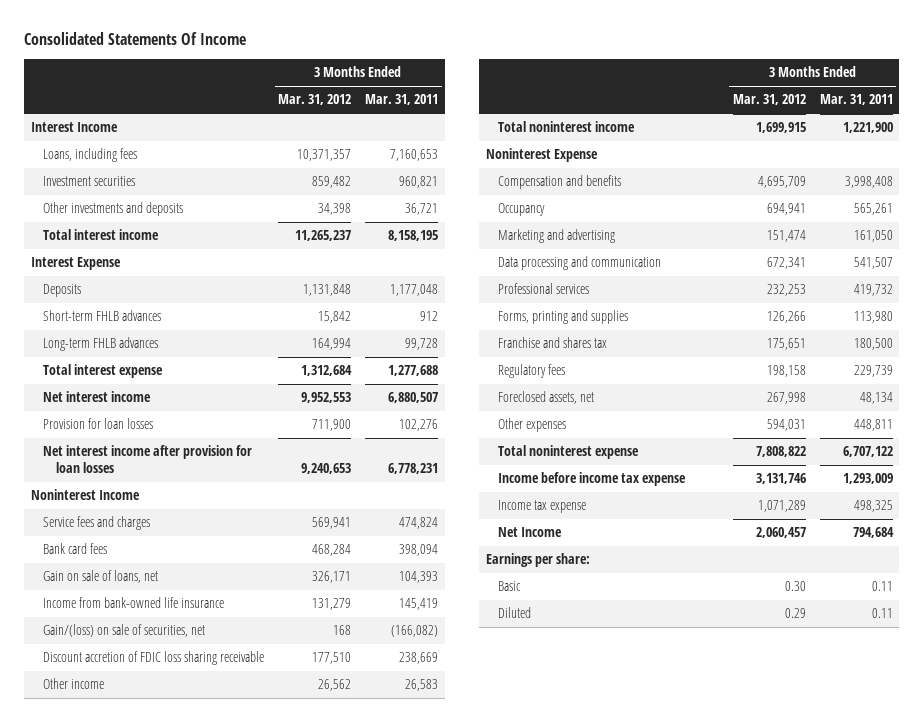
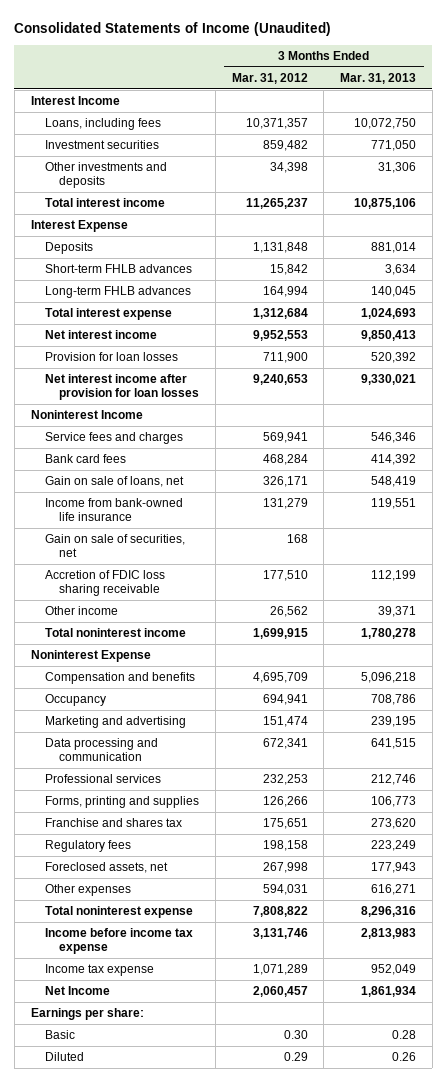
- Consolidated Statements Of Income
+ Consolidated Statements of Income (Unaudited)
- | 3 Months Ended Mar. 31, 2012 | 3 Months Ended Mar. 31, 2011
+ | 3 Months Ended Mar. 31, 2012 | 3 Months Ended Mar. 31, 2013
- Gain/(loss) on sale of securities, net | 168 | (166,082)
- Discount accretion of FDIC loss sharing receivable | 177,510 | 238,669
+ Gain on sale of securities, net | 168 |
+ Accretion of FDIC loss sharing receivable | 177,510 | 112,199

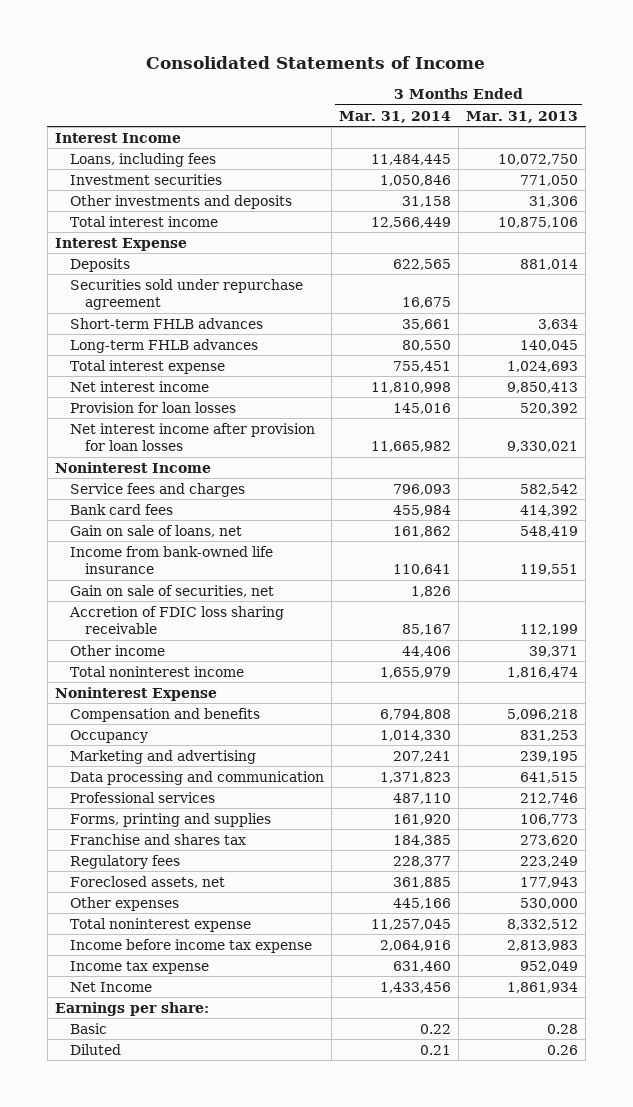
- Consolidated Statements of Income (Unaudited)
+ Consolidated Statements of Income
- | 3 Months Ended Mar. 31, 2012 | 3 Months Ended Mar. 31, 2013
+ | 3 Months Ended Mar. 31, 2014 | 3 Months Ended Mar. 31, 2013
+ Securities sold under repurchase agreement | 16,675 |
- Service fees and charges | 569,941 | 546,346
+ Service fees and charges | 796,093 | 582,542
- Total noninterest income | 1,699,915 | 1,780,278
+ Total noninterest income | 1,655,979 | 1,816,474
- Occupancy | 694,941 | 708,786
+ Occupancy | 1,014,330 | 831,253
- Other expenses | 594,031 | 616,271
- Total noninterest expense | 7,808,822 | 8,296,316
+ Other expenses | 445,166 | 530,000
+ Total noninterest expense | 11,257,045 | 8,332,512

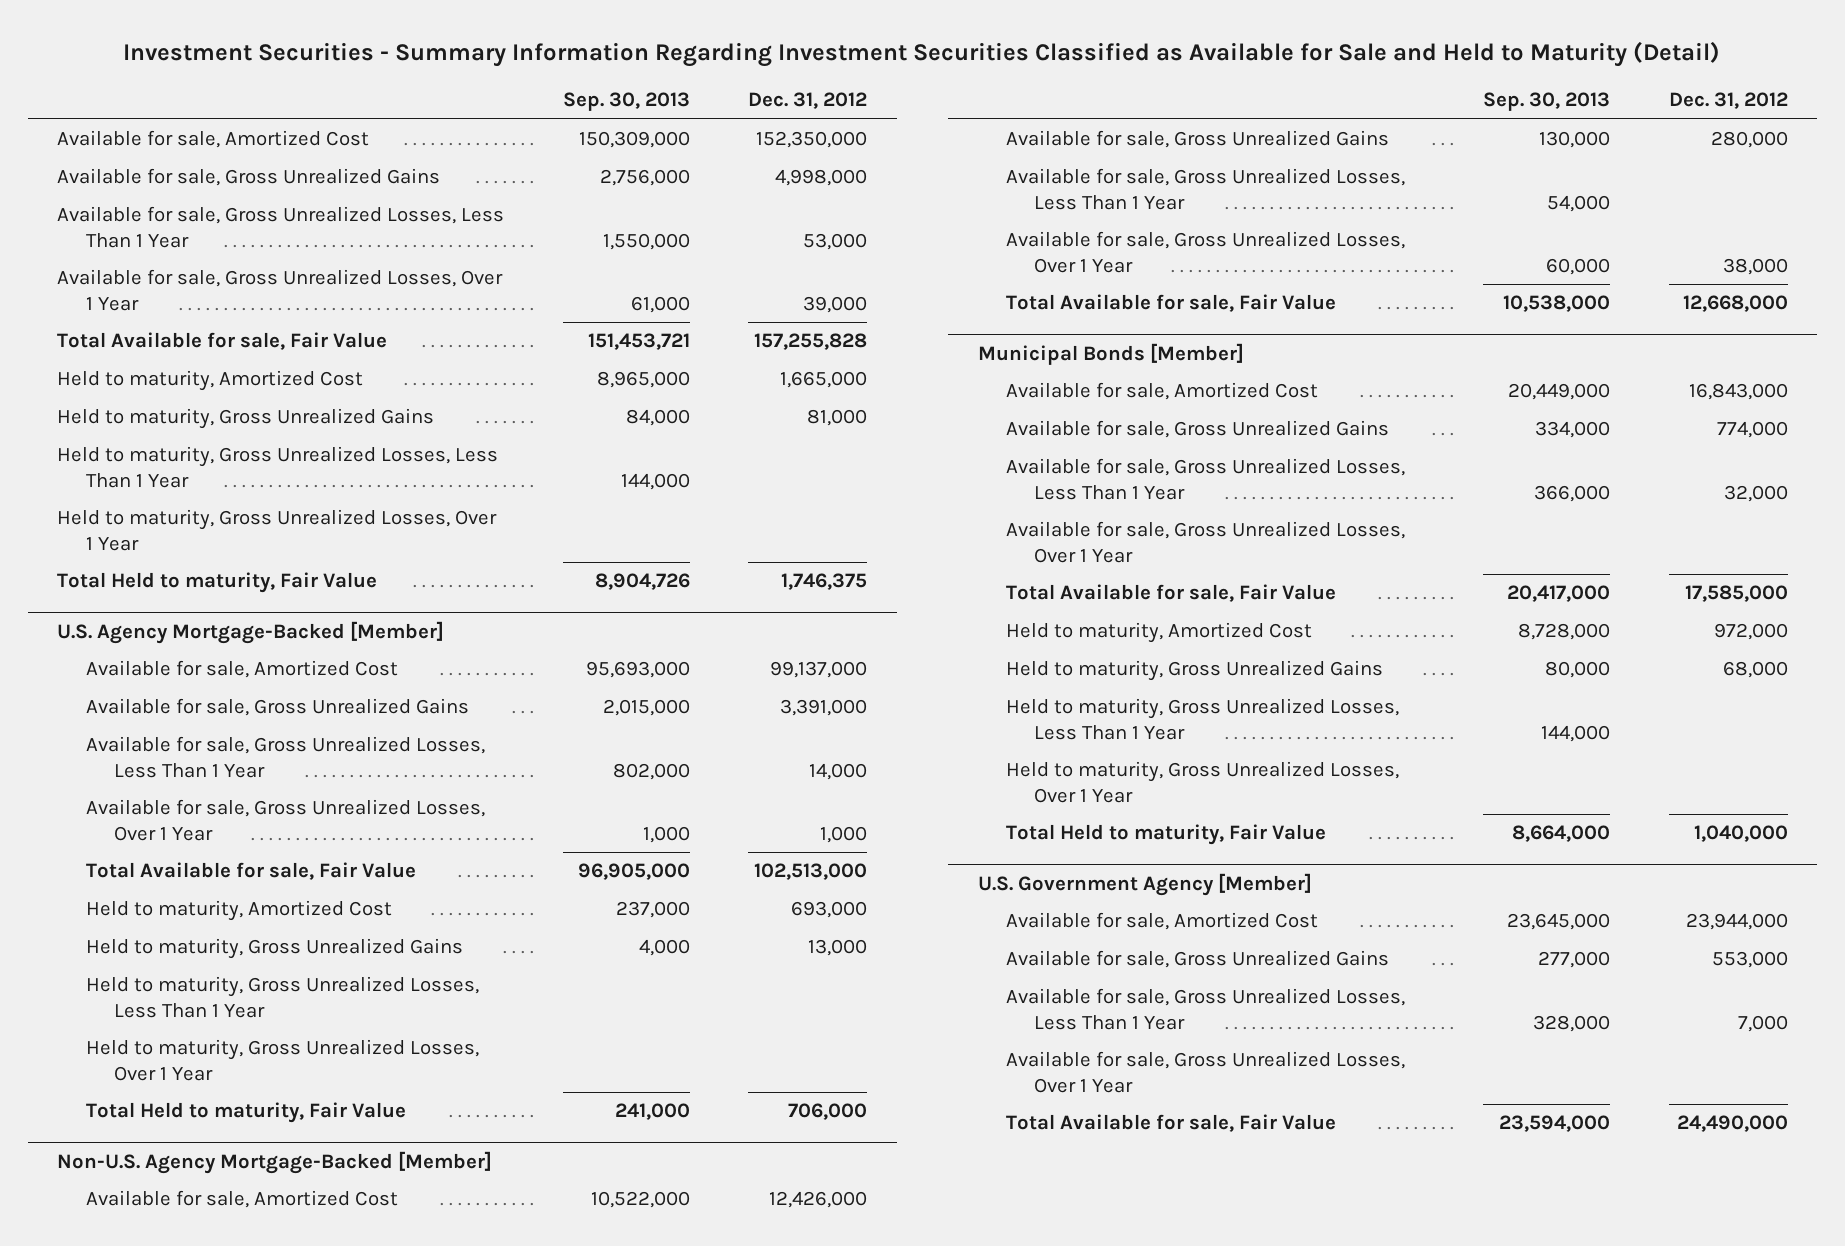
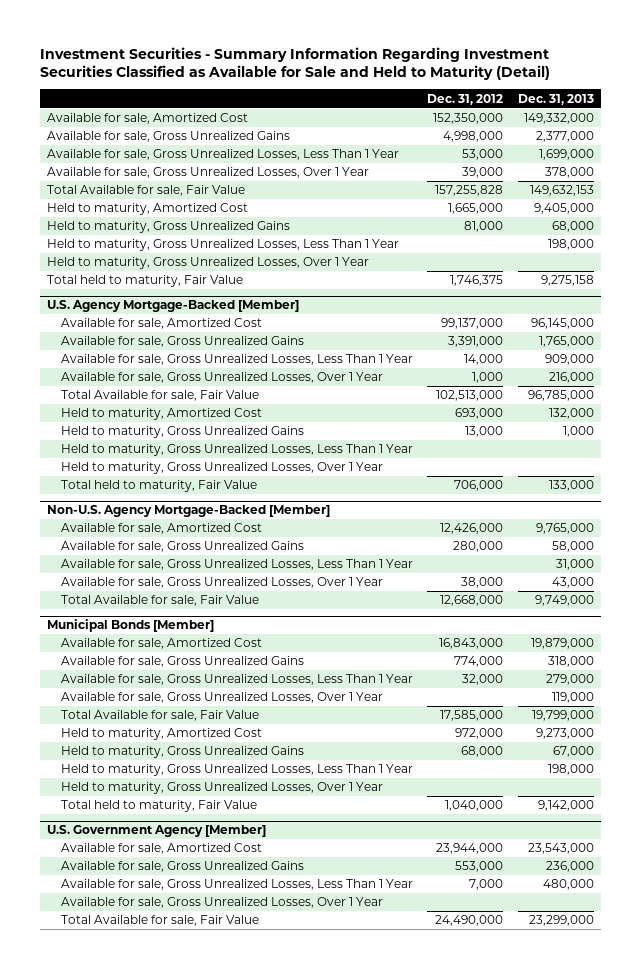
- | Sep. 30, 2013 | Dec. 31, 2012
+ | Dec. 31, 2012 | Dec. 31, 2013
- Total Held to maturity, Fair Value | 8,904,726 | 1,746,375
+ Total held to maturity, Fair Value | 1,746,375 | 9,275,158
@ U.S. Agency Mortgage-Backed [Member]
- Total Held to maturity, Fair Value | 241,000 | 706,000
+ Total held to maturity, Fair Value | 706,000 | 133,000
@ Municipal Bonds [Member]
- Total Held to maturity, Fair Value | 8,664,000 | 1,040,000
+ Total held to maturity, Fair Value | 1,040,000 | 9,142,000

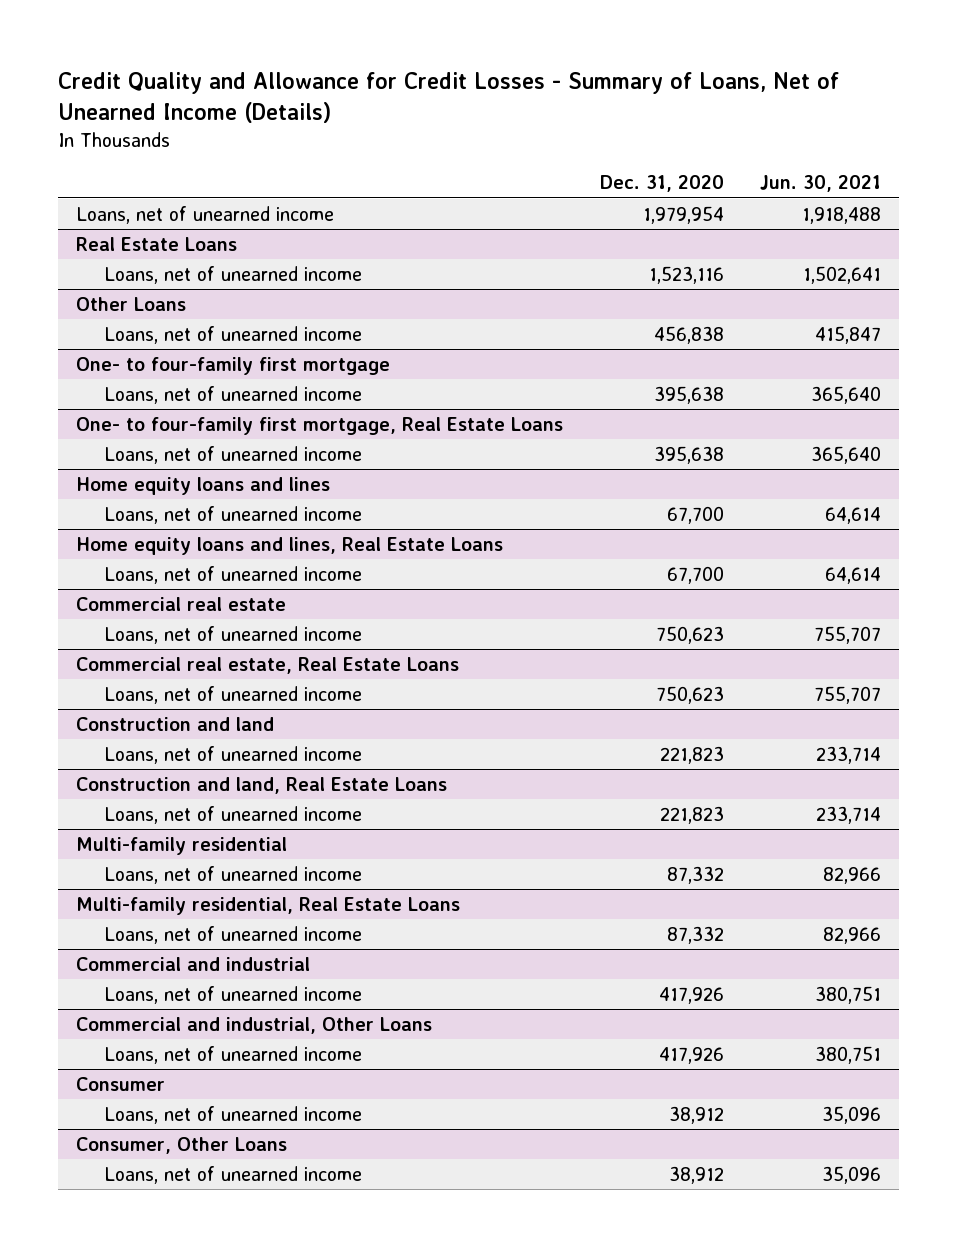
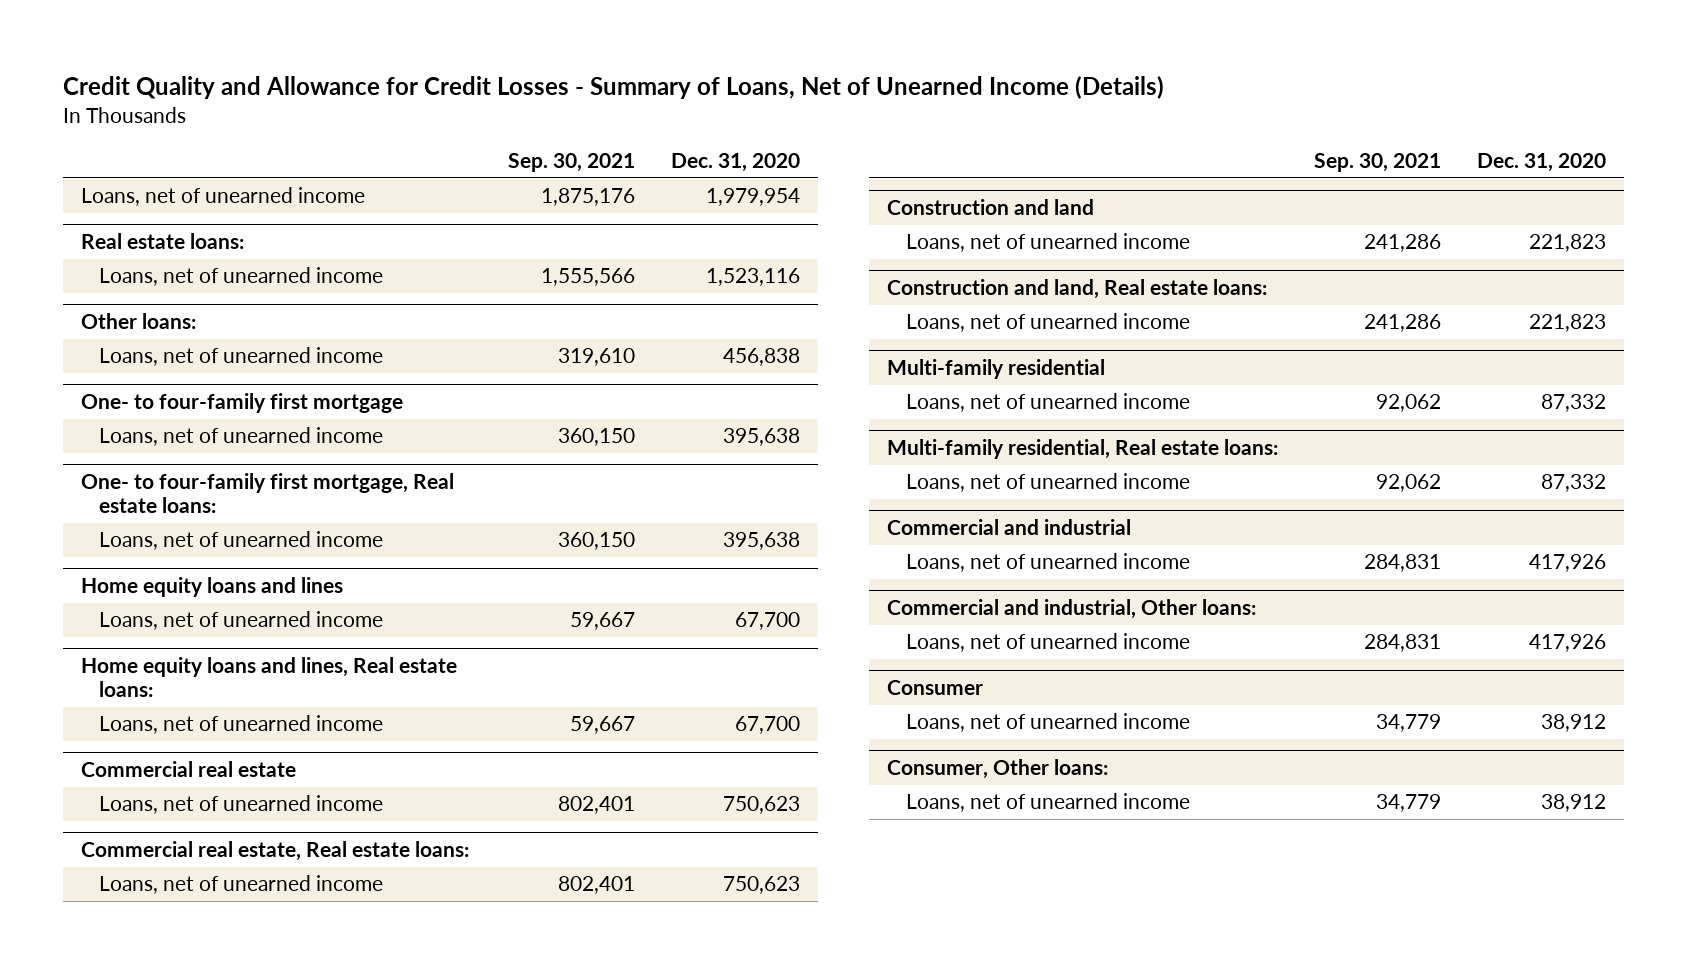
- | Dec. 31, 2020 | Jun. 30, 2021
+ | Sep. 30, 2021 | Dec. 31, 2020
- Real Estate Loans
+ Real estate loans:
- Other Loans
+ Other loans:
- One- to four-family first mortgage, Real Estate Loans
+ One- to four-family first mortgage, Real estate loans:
- Home equity loans and lines, Real Estate Loans
+ Home equity loans and lines, Real estate loans:
- Commercial real estate, Real Estate Loans
+ Commercial real estate, Real estate loans:
- Construction and land, Real Estate Loans
+ Construction and land, Real estate loans:
- Multi-family residential, Real Estate Loans
+ Multi-family residential, Real estate loans:
- Commercial and industrial, Other Loans
+ Commercial and industrial, Other loans:
- Consumer, Other Loans
+ Consumer, Other loans:

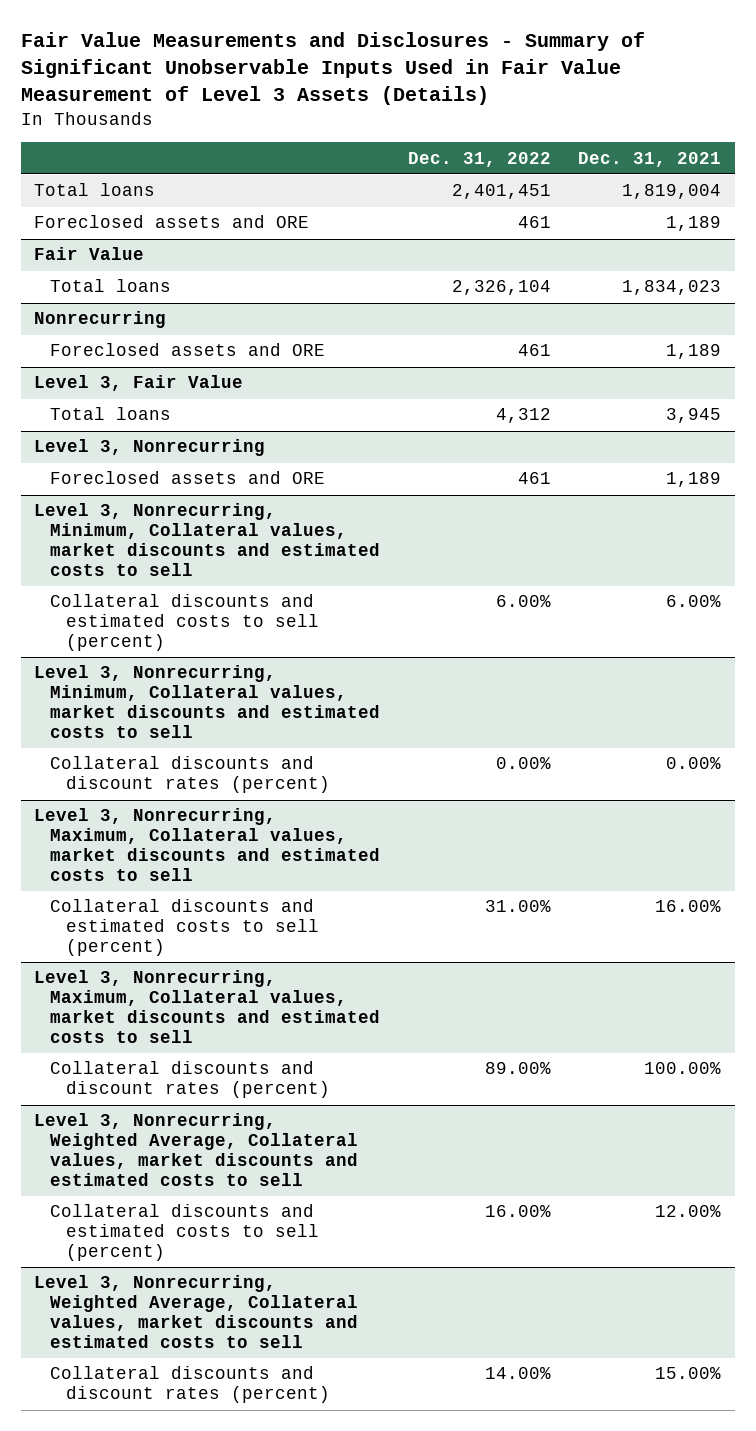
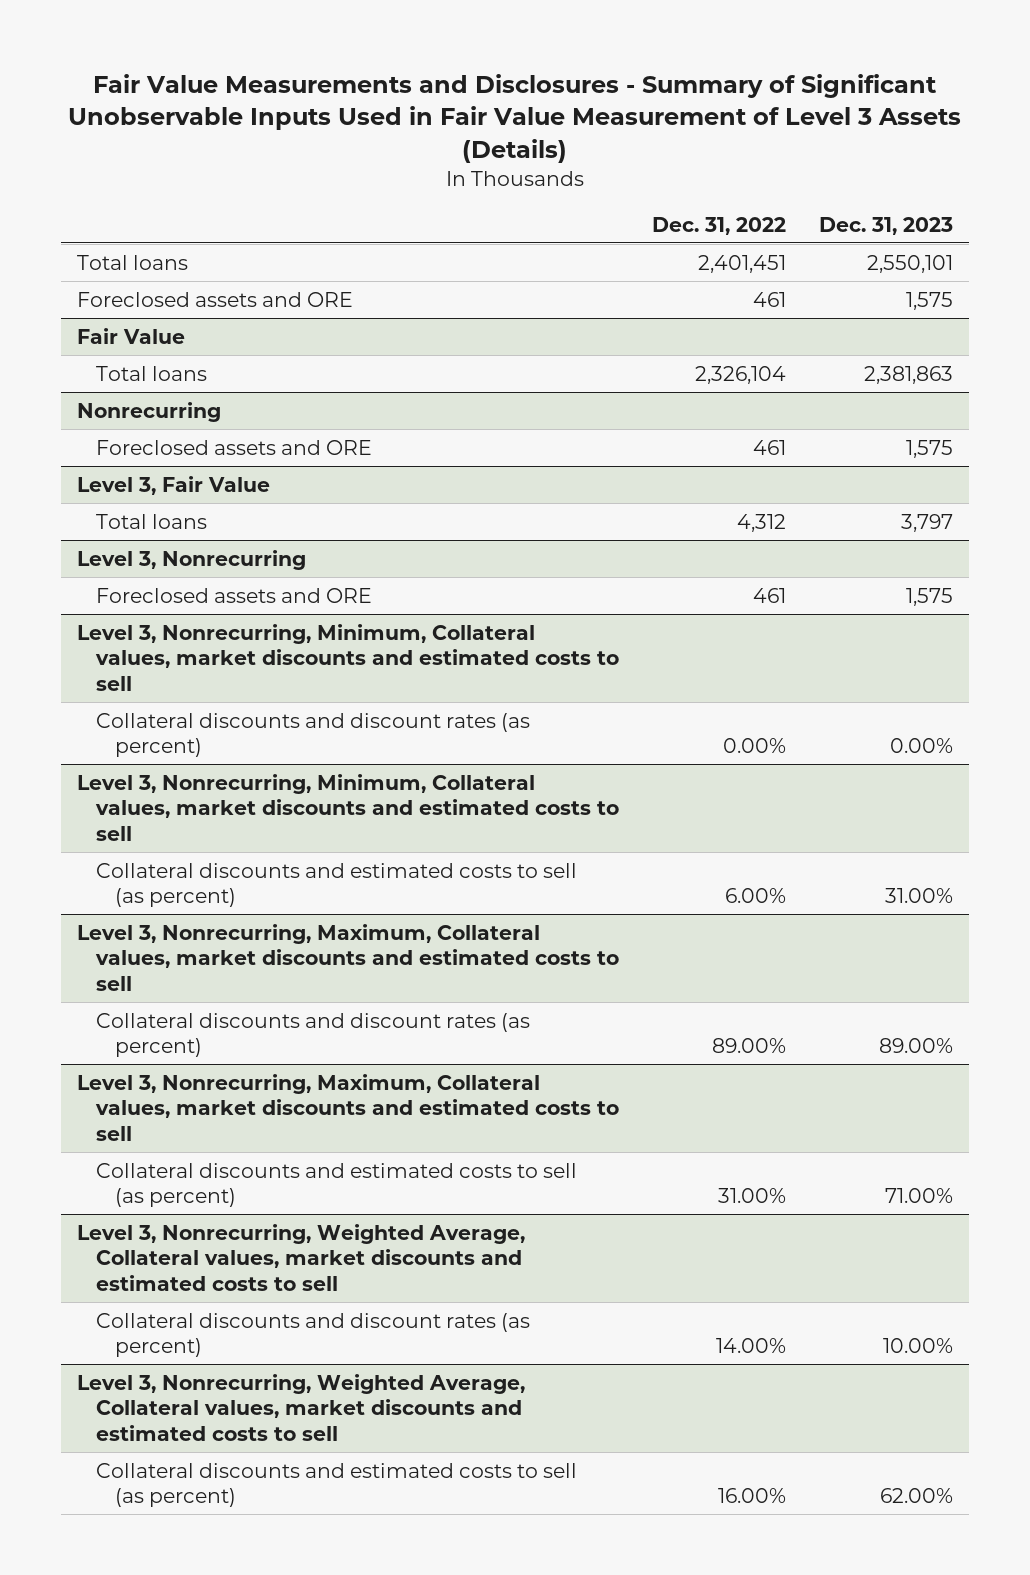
- | Dec. 31, 2022 | Dec. 31, 2021
+ | Dec. 31, 2022 | Dec. 31, 2023
@ Level 3, Nonrecurring, Minimum, Collateral values, market discounts and estimated costs to sell
- Collateral discounts and estimated costs to sell (percent) | 6.00% | 6.00%
+ Collateral discounts and discount rates (as percent) | 0.00% | 0.00%
- Collateral discounts and discount rates (percent) | 0.00% | 0.00%
+ Collateral discounts and estimated costs to sell (as percent) | 6.00% | 31.00%
@ Level 3, Nonrecurring, Maximum, Collateral values, market discounts and estimated costs to sell
- Collateral discounts and estimated costs to sell (percent) | 31.00% | 16.00%
+ Collateral discounts and discount rates (as percent) | 89.00% | 89.00%
- Collateral discounts and discount rates (percent) | 89.00% | 100.00%
+ Collateral discounts and estimated costs to sell (as percent) | 31.00% | 71.00%
@ Level 3, Nonrecurring, Weighted Average, Collateral values, market discounts and estimated costs to sell
- Collateral discounts and estimated costs to sell (percent) | 16.00% | 12.00%
+ Collateral discounts and discount rates (as percent) | 14.00% | 10.00%
- Collateral discounts and discount rates (percent) | 14.00% | 15.00%
+ Collateral discounts and estimated costs to sell (as percent) | 16.00% | 62.00%

